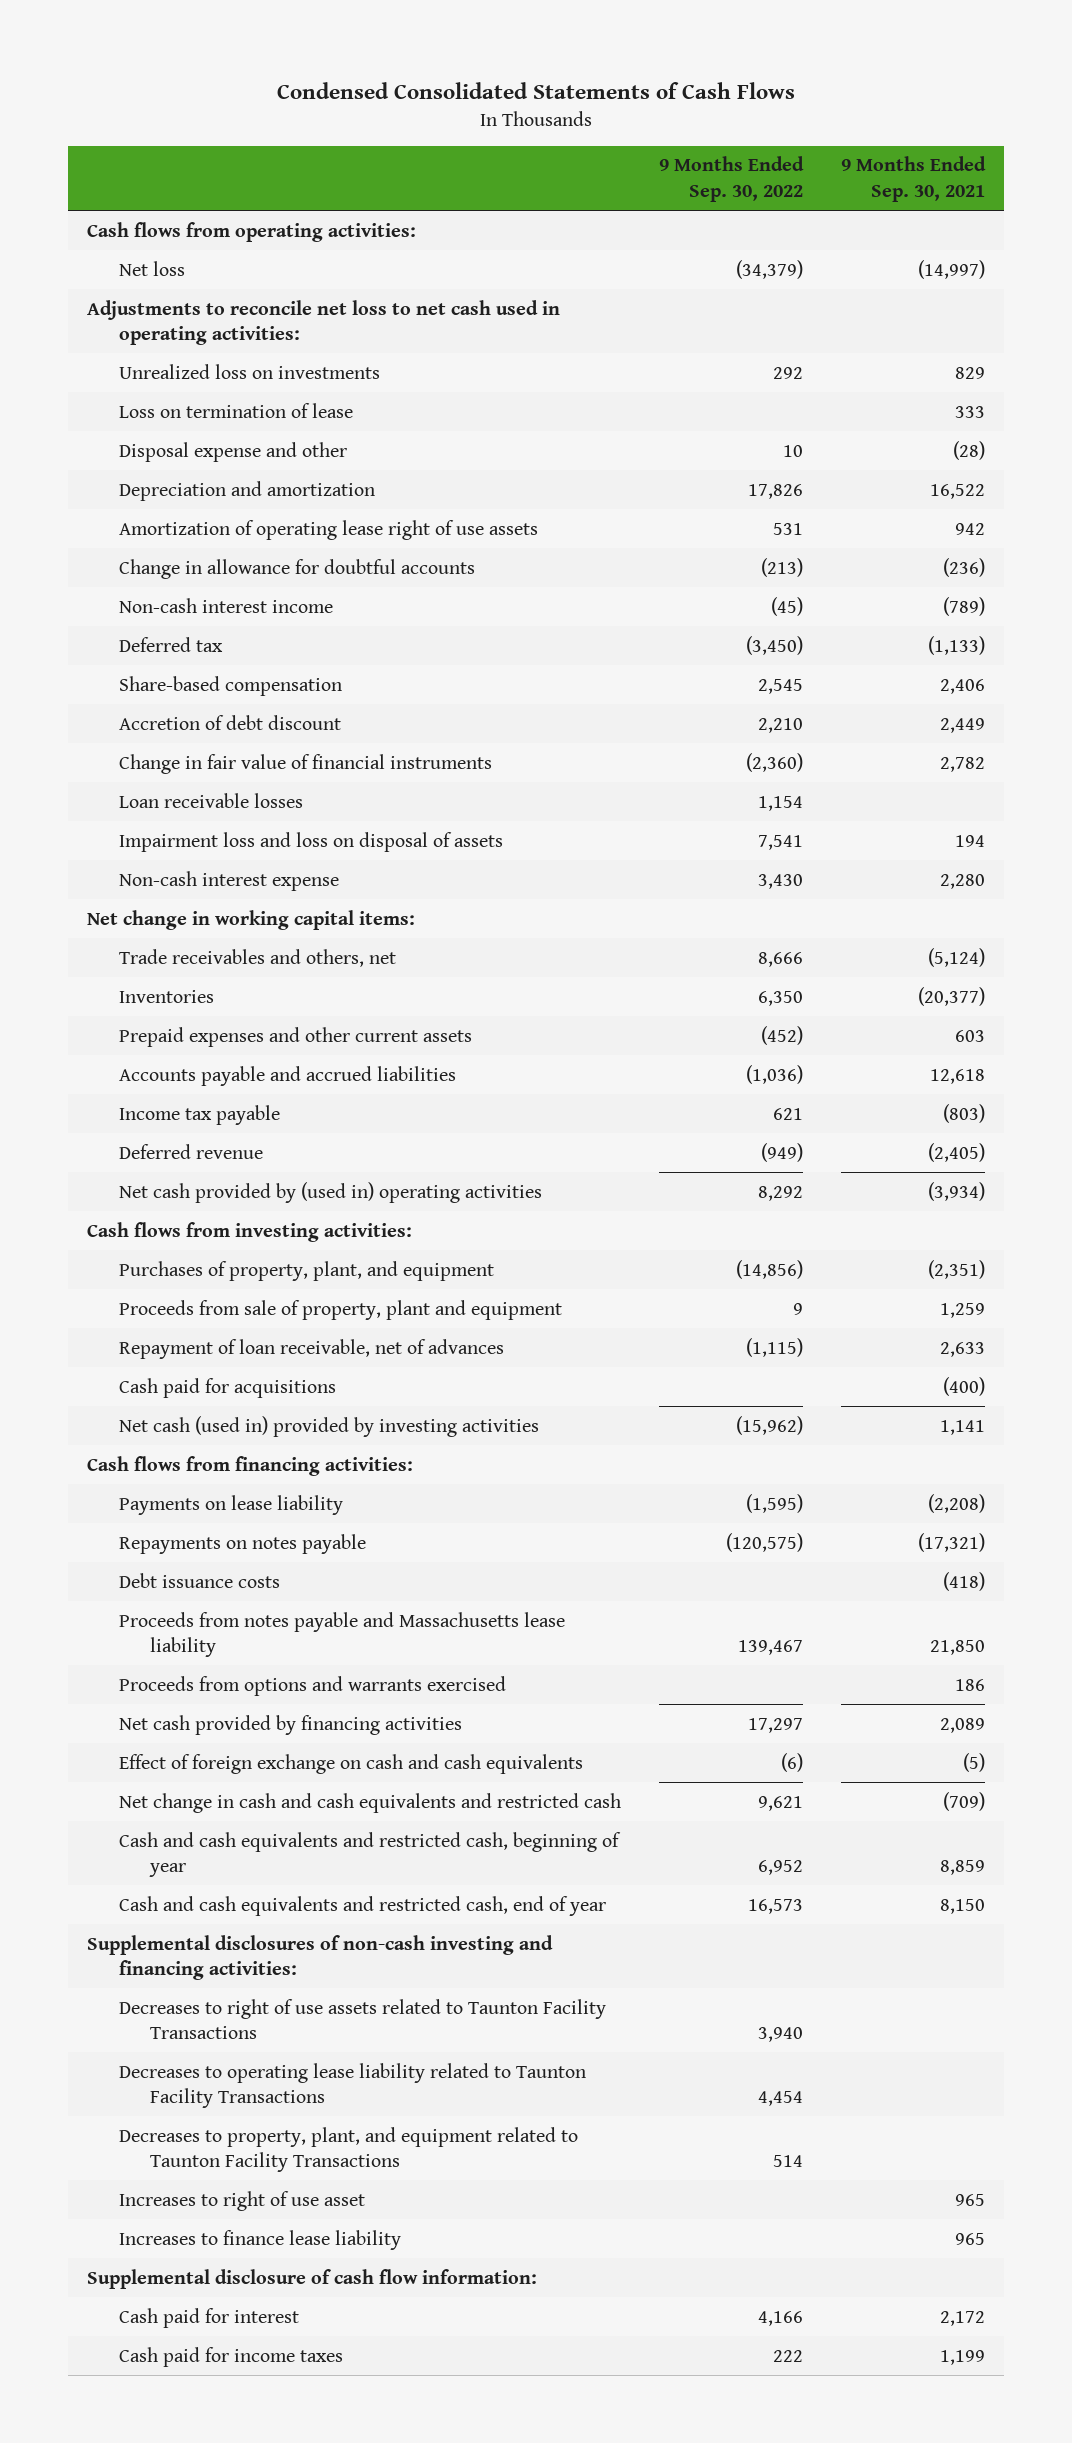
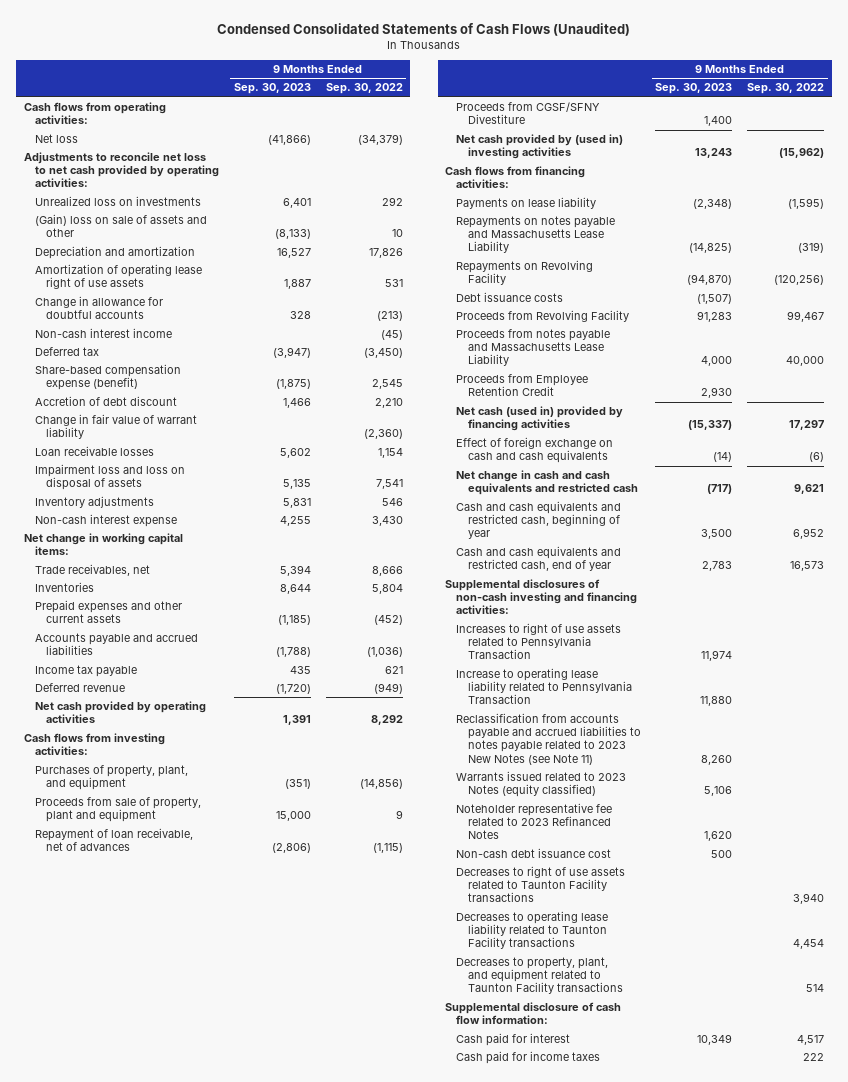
- Condensed Consolidated Statements of Cash Flows
+ Condensed Consolidated Statements of Cash Flows (Unaudited)
- | 9 Months Ended Sep. 30, 2022 | 9 Months Ended Sep. 30, 2021
+ | 9 Months Ended Sep. 30, 2023 | 9 Months Ended Sep. 30, 2022
- Adjustments to reconcile net loss to net cash used in operating activities:
+ Adjustments to reconcile net loss to net cash provided by operating activities:
- Loss on termination of lease | | 333
- Disposal expense and other | 10 | (28)
+ (Gain) loss on sale of assets and other | (8,133) | 10
- Share-based compensation | 2,545 | 2,406
+ Share-based compensation expense (benefit) | (1,875) | 2,545
- Change in fair value of financial instruments | (2,360) | 2,782
+ Change in fair value of warrant liability | | (2,360)
+ Inventory adjustments | 5,831 | 546
- Trade receivables and others, net | 8,666 | (5,124)
- Inventories | 6,350 | (20,377)
+ Trade receivables, net | 5,394 | 8,666
+ Inventories | 8,644 | 5,804
- Net cash provided by (used in) operating activities | 8,292 | (3,934)
+ Net cash provided by operating activities | 1,391 | 8,292
- Cash paid for acquisitions | | (400)
- Net cash (used in) provided by investing activities | (15,962) | 1,141
+ Proceeds from CGSF/SFNY Divestiture | 1,400 |
+ Net cash provided by (used in) investing activities | 13,243 | (15,962)
- Repayments on notes payable | (120,575) | (17,321)
+ Repayments on notes payable and Massachusetts Lease Liability | (14,825) | (319)
+ Repayments on Revolving Facility | (94,870) | (120,256)
- Proceeds from notes payable and Massachusetts lease liability | 139,467 | 21,850
- Proceeds from options and warrants exercised | | 186
- Net cash provided by financing activities | 17,297 | 2,089
+ Proceeds from Revolving Facility | 91,283 | 99,467
+ Proceeds from notes payable and Massachusetts Lease Liability | 4,000 | 40,000
+ Proceeds from Employee Retention Credit | 2,930 |
+ Net cash (used in) provided by financing activities | (15,337) | 17,297
- Decreases to right of use assets related to Taunton Facility Transactions | 3,940 |
- Decreases to operating lease liability related to Taunton Facility Transactions | 4,454 |
- Decreases to property, plant, and equipment related to Taunton Facility Transactions | 514 |
- Increases to right of use asset | | 965
- Increases to finance lease liability | | 965
+ Increases to right of use assets related to Pennsylvania Transaction | 11,974 |
+ Increase to operating lease liability related to Pennsylvania Transaction | 11,880 |
+ Reclassification from accounts payable and accrued liabilities to notes payable related to 2023 New Notes (see Note 11) | 8,260 |
+ Warrants issued related to 2023 Notes (equity classified) | 5,106 |
+ Noteholder representative fee related to 2023 Refinanced Notes | 1,620 |
+ Non-cash debt issuance cost | 500 |
+ Decreases to right of use assets related to Taunton Facility transactions | | 3,940
+ Decreases to operating lease liability related to Taunton Facility transactions | | 4,454
+ Decreases to property, plant, and equipment related to Taunton Facility transactions | | 514
- Cash paid for interest | 4,166 | 2,172
+ Cash paid for interest | 10,349 | 4,517

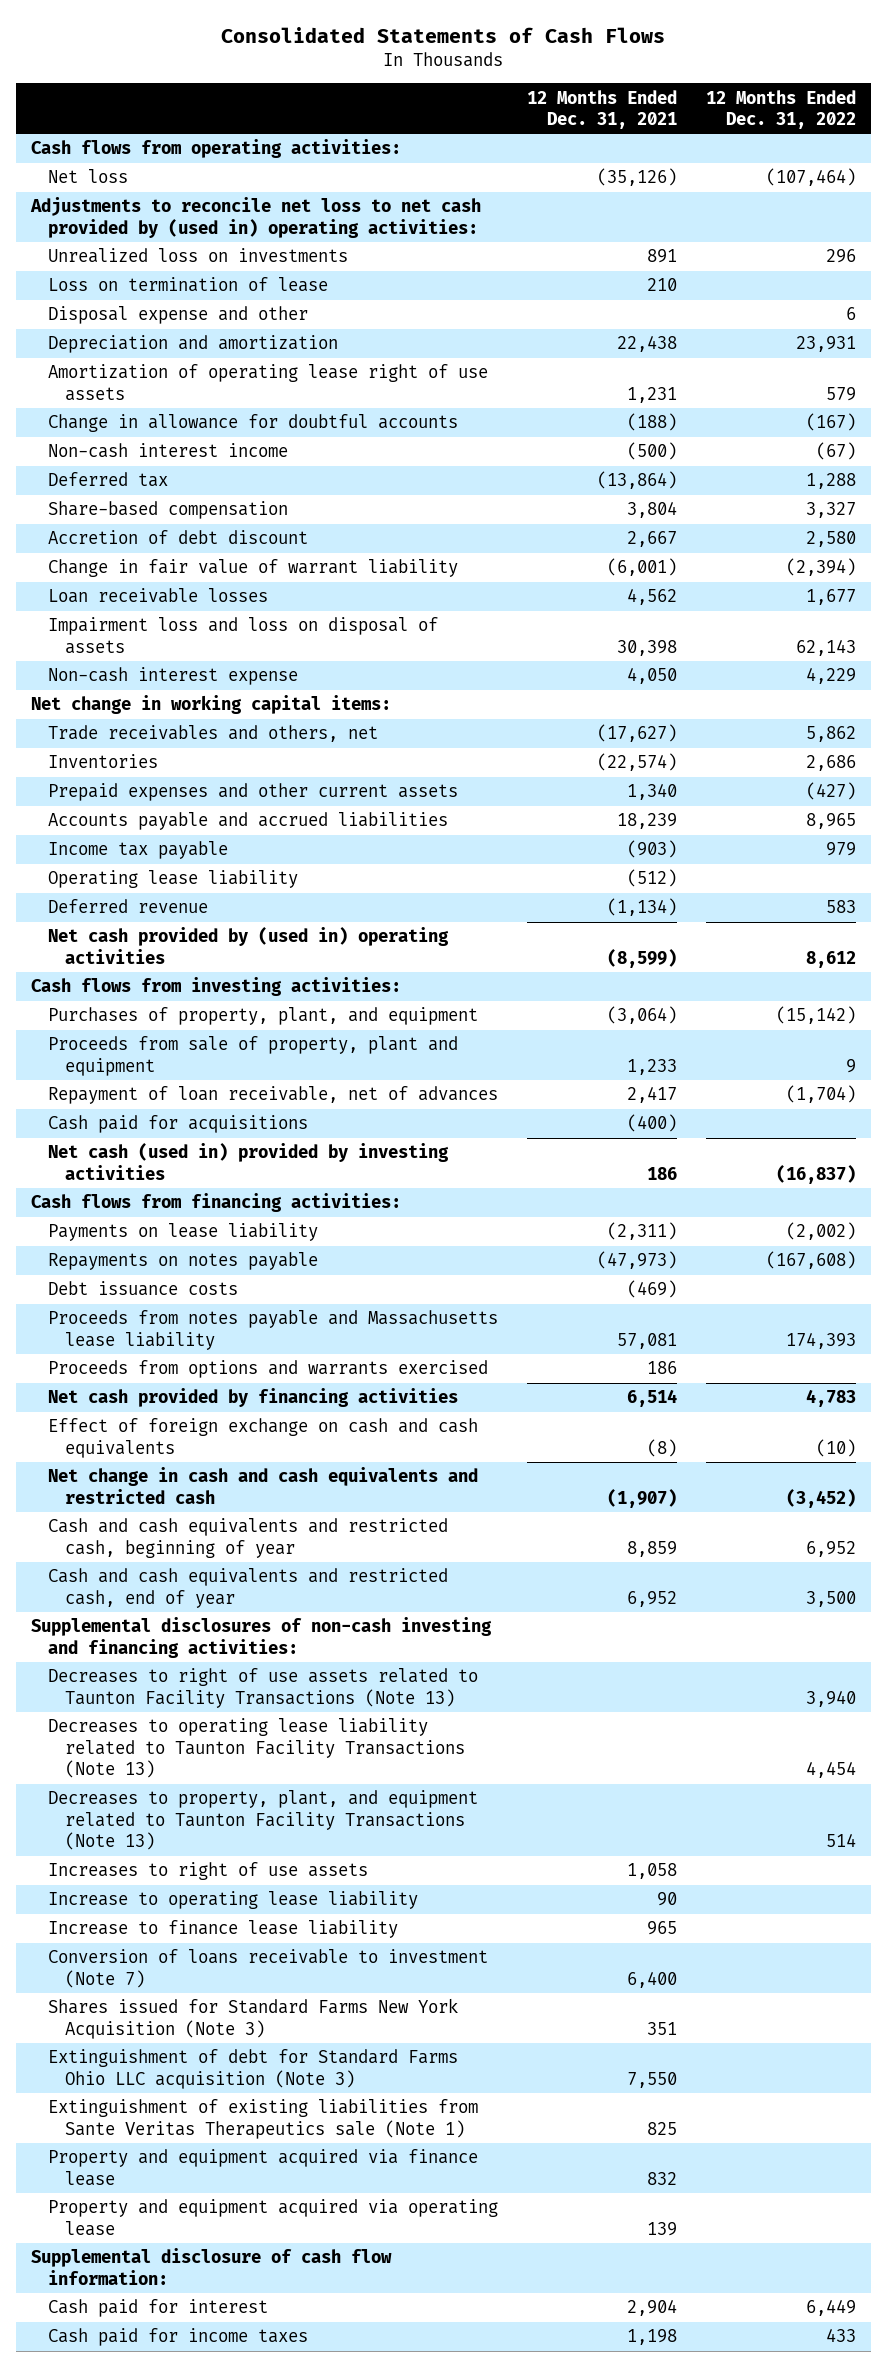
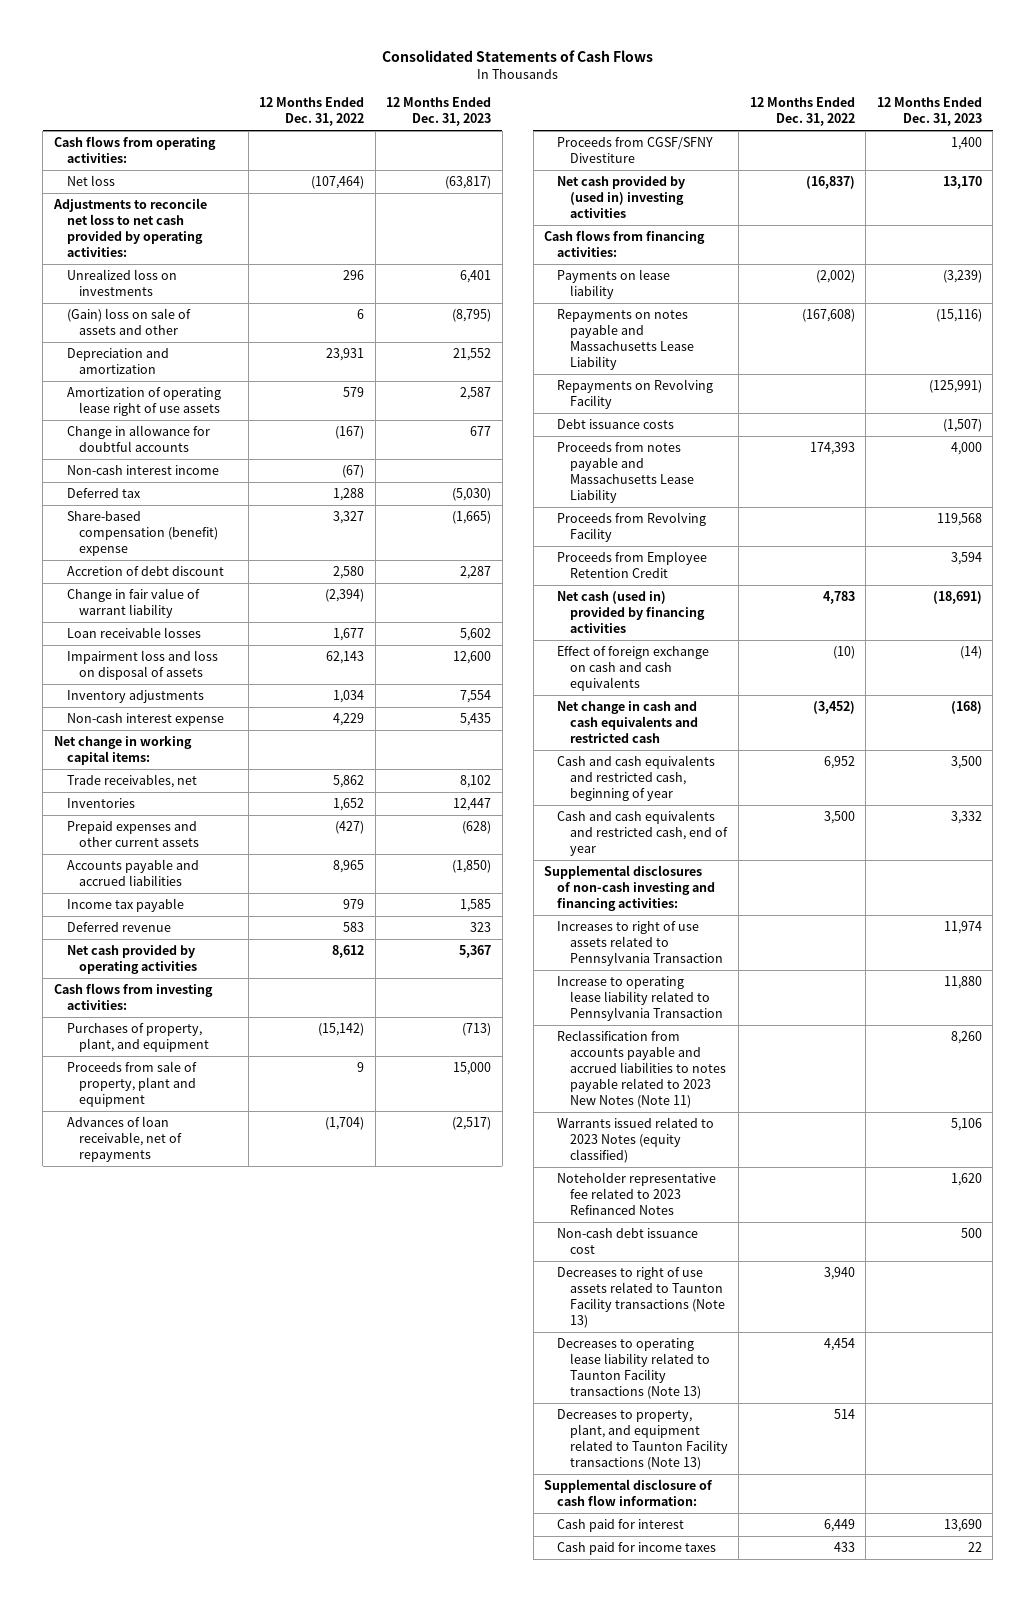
- | 12 Months Ended Dec. 31, 2021 | 12 Months Ended Dec. 31, 2022
+ | 12 Months Ended Dec. 31, 2022 | 12 Months Ended Dec. 31, 2023
- Adjustments to reconcile net loss to net cash provided by (used in) operating activities:
+ Adjustments to reconcile net loss to net cash provided by operating activities:
- Loss on termination of lease | 210 |
- Disposal expense and other | | 6
+ (Gain) loss on sale of assets and other | 6 | (8,795)
- Share-based compensation | 3,804 | 3,327
+ Share-based compensation (benefit) expense | 3,327 | (1,665)
+ Inventory adjustments | 1,034 | 7,554
- Trade receivables and others, net | (17,627) | 5,862
- Inventories | (22,574) | 2,686
+ Trade receivables, net | 5,862 | 8,102
+ Inventories | 1,652 | 12,447
- Operating lease liability | (512) |
- Net cash provided by (used in) operating activities | (8,599) | 8,612
+ Net cash provided by operating activities | 8,612 | 5,367
- Repayment of loan receivable, net of advances | 2,417 | (1,704)
- Cash paid for acquisitions | (400) |
- Net cash (used in) provided by investing activities | 186 | (16,837)
+ Advances of loan receivable, net of repayments | (1,704) | (2,517)
+ Proceeds from CGSF/SFNY Divestiture | | 1,400
+ Net cash provided by (used in) investing activities | (16,837) | 13,170
- Repayments on notes payable | (47,973) | (167,608)
+ Repayments on notes payable and Massachusetts Lease Liability | (167,608) | (15,116)
+ Repayments on Revolving Facility | | (125,991)
- Proceeds from notes payable and Massachusetts lease liability | 57,081 | 174,393
- Proceeds from options and warrants exercised | 186 |
- Net cash provided by financing activities | 6,514 | 4,783
+ Proceeds from notes payable and Massachusetts Lease Liability | 174,393 | 4,000
+ Proceeds from Revolving Facility | | 119,568
+ Proceeds from Employee Retention Credit | | 3,594
+ Net cash (used in) provided by financing activities | 4,783 | (18,691)
- Decreases to right of use assets related to Taunton Facility Transactions (Note 13) | | 3,940
- Decreases to operating lease liability related to Taunton Facility Transactions (Note 13) | | 4,454
- Decreases to property, plant, and equipment related to Taunton Facility Transactions (Note 13) | | 514
- Increases to right of use assets | 1,058 |
- Increase to operating lease liability | 90 |
- Increase to finance lease liability | 965 |
- Conversion of loans receivable to investment (Note 7) | 6,400 |
- Shares issued for Standard Farms New York Acquisition (Note 3) | 351 |
- Extinguishment of debt for Standard Farms Ohio LLC acquisition (Note 3) | 7,550 |
- Extinguishment of existing liabilities from Sante Veritas Therapeutics sale (Note 1) | 825 |
- Property and equipment acquired via finance lease | 832 |
- Property and equipment acquired via operating lease | 139 |
+ Increases to right of use assets related to Pennsylvania Transaction | | 11,974
+ Increase to operating lease liability related to Pennsylvania Transaction | | 11,880
+ Reclassification from accounts payable and accrued liabilities to notes payable related to 2023 New Notes (Note 11) | | 8,260
+ Warrants issued related to 2023 Notes (equity classified) | | 5,106
+ Noteholder representative fee related to 2023 Refinanced Notes | | 1,620
+ Non-cash debt issuance cost | | 500
+ Decreases to right of use assets related to Taunton Facility transactions (Note 13) | 3,940 |
+ Decreases to operating lease liability related to Taunton Facility transactions (Note 13) | 4,454 |
+ Decreases to property, plant, and equipment related to Taunton Facility transactions (Note 13) | 514 |

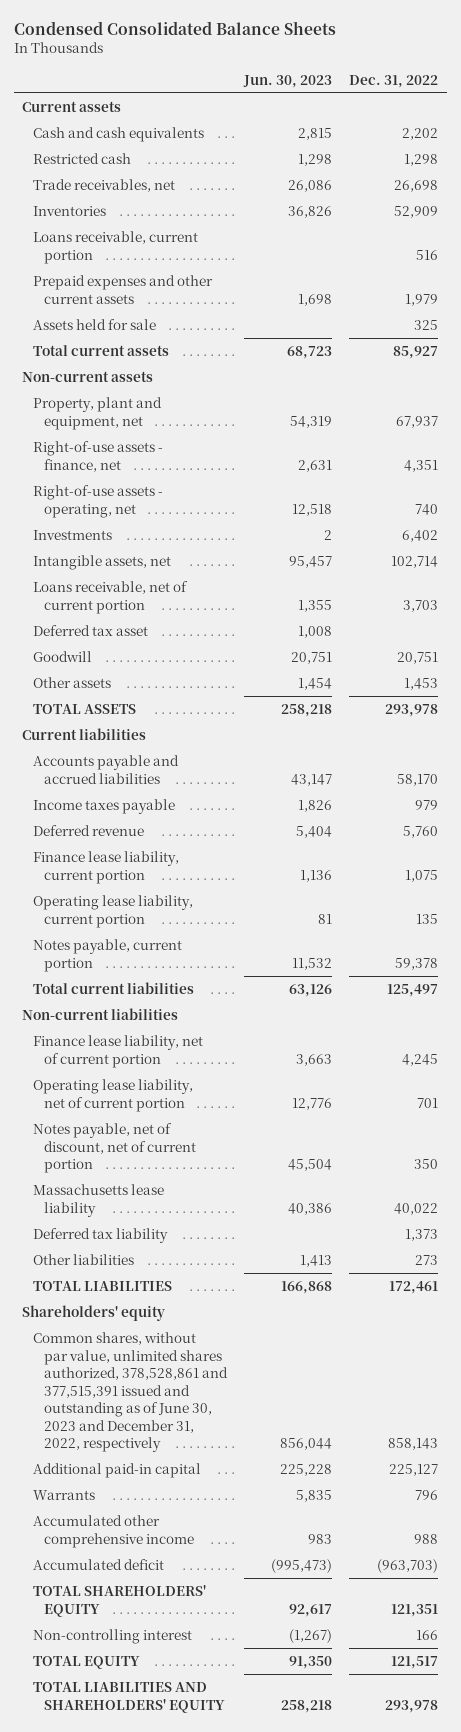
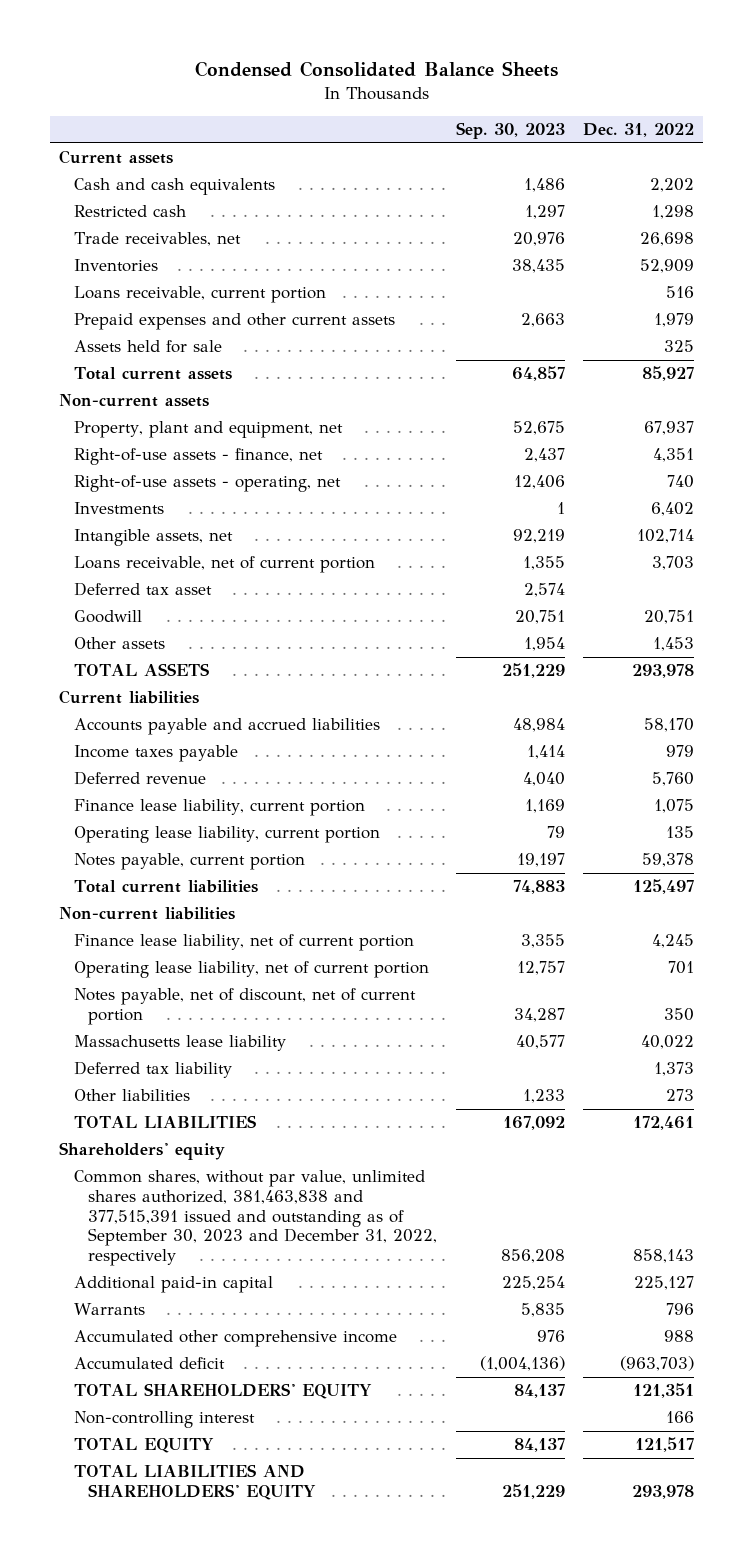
- | Jun. 30, 2023 | Dec. 31, 2022
+ | Sep. 30, 2023 | Dec. 31, 2022
- Common shares, without par value, unlimited shares authorized, 378,528,861 and 377,515,391 issued and outstanding as of June 30, 2023 and December 31, 2022, respectively | 856,044 | 858,143
+ Common shares, without par value, unlimited shares authorized, 381,463,838 and 377,515,391 issued and outstanding as of September 30, 2023 and December 31, 2022, respectively | 856,208 | 858,143

